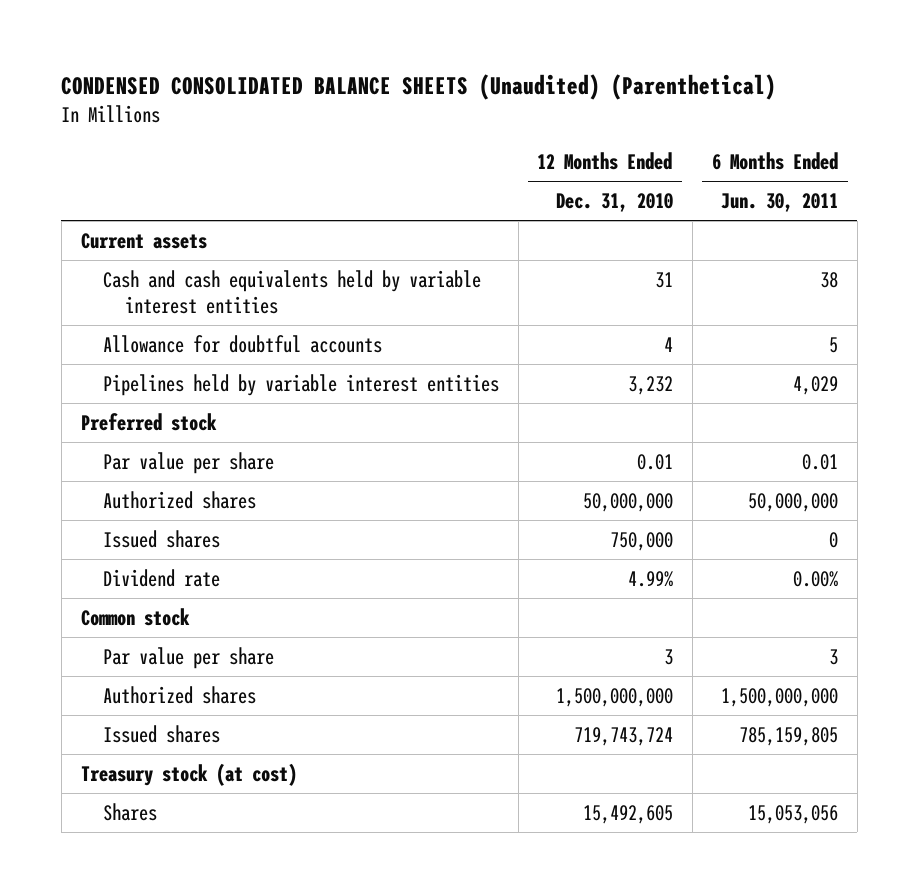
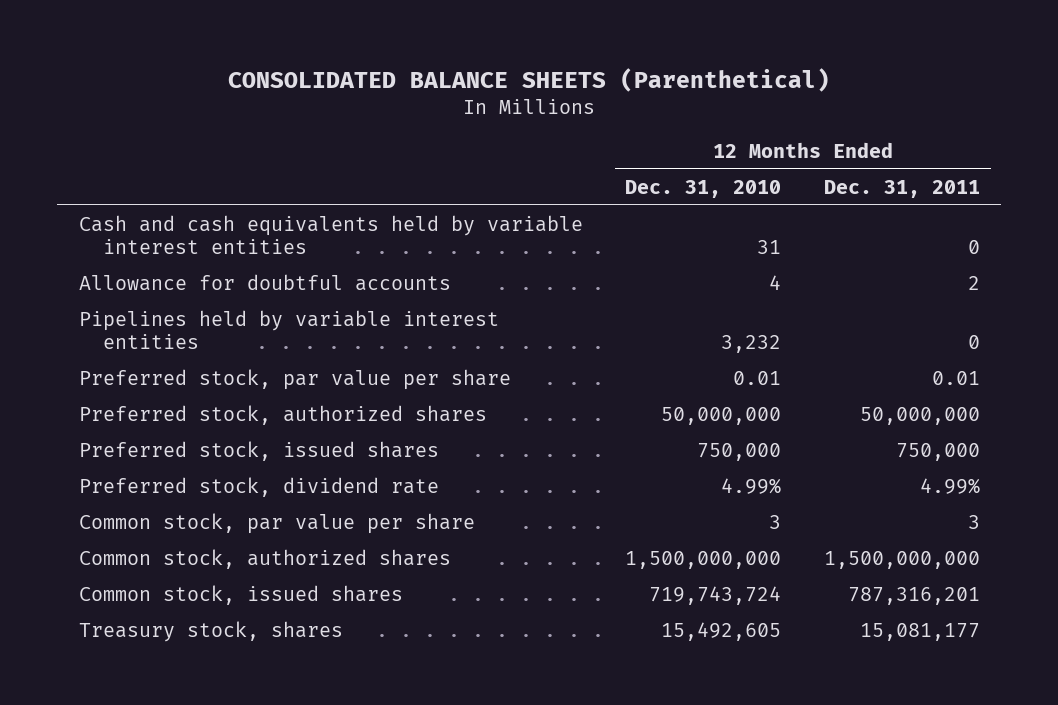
- CONDENSED CONSOLIDATED BALANCE SHEETS (Unaudited) (Parenthetical)
+ CONSOLIDATED BALANCE SHEETS (Parenthetical)
- | 12 Months Ended Dec. 31, 2010 | 6 Months Ended Jun. 30, 2011
+ | 12 Months Ended Dec. 31, 2010 | 12 Months Ended Dec. 31, 2011
- Current assets
- Preferred stock
- Par value per share | 0.01 | 0.01
- Authorized shares | 50,000,000 | 50,000,000
- Issued shares | 750,000 | 0
- Dividend rate | 4.99% | 0.00%
- Common stock
- Par value per share | 3 | 3
- Authorized shares | 1,500,000,000 | 1,500,000,000
- Issued shares | 719,743,724 | 785,159,805
- Treasury stock (at cost)
- Shares | 15,492,605 | 15,053,056
+ Preferred stock, par value per share | 0.01 | 0.01
+ Preferred stock, authorized shares | 50,000,000 | 50,000,000
+ Preferred stock, issued shares | 750,000 | 750,000
+ Preferred stock, dividend rate | 4.99% | 4.99%
+ Common stock, par value per share | 3 | 3
+ Common stock, authorized shares | 1,500,000,000 | 1,500,000,000
+ Common stock, issued shares | 719,743,724 | 787,316,201
+ Treasury stock, shares | 15,492,605 | 15,081,177

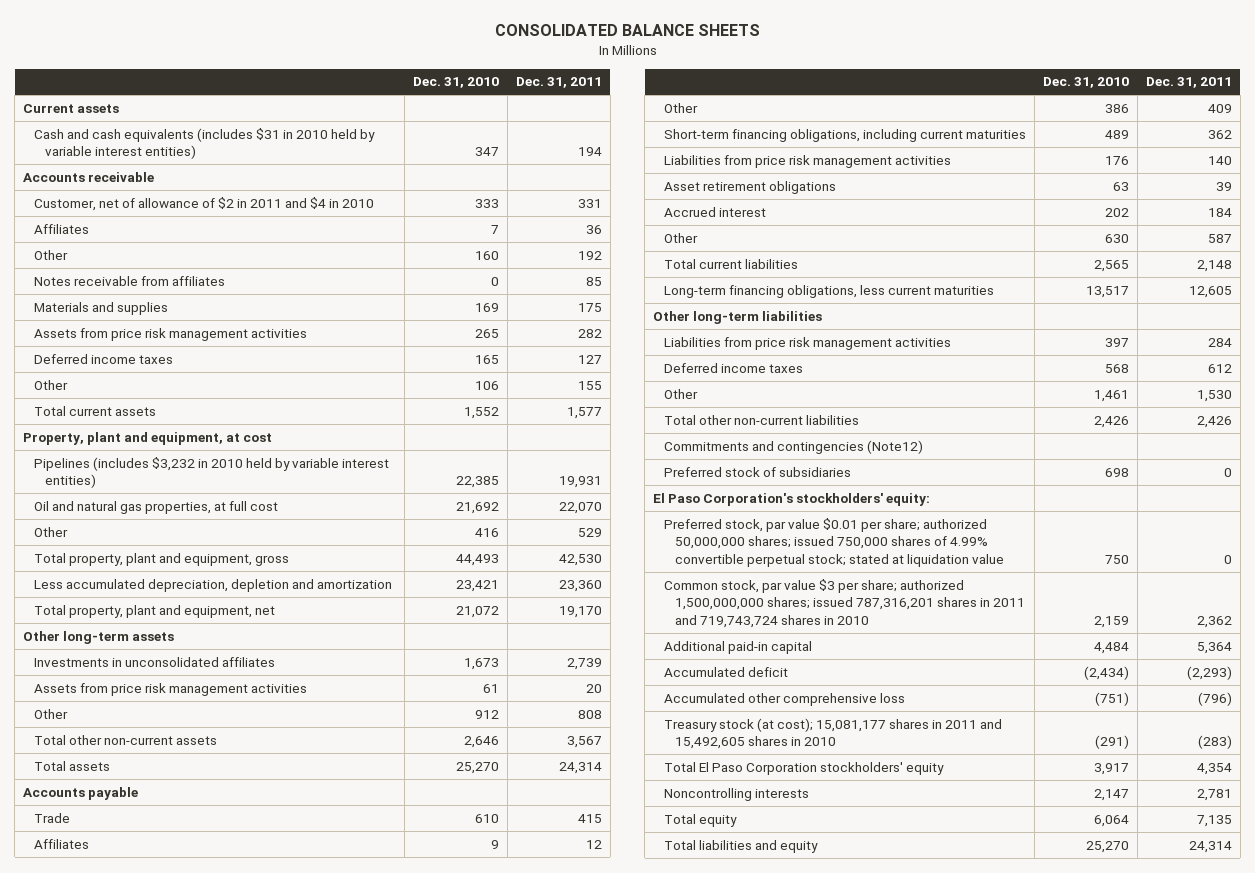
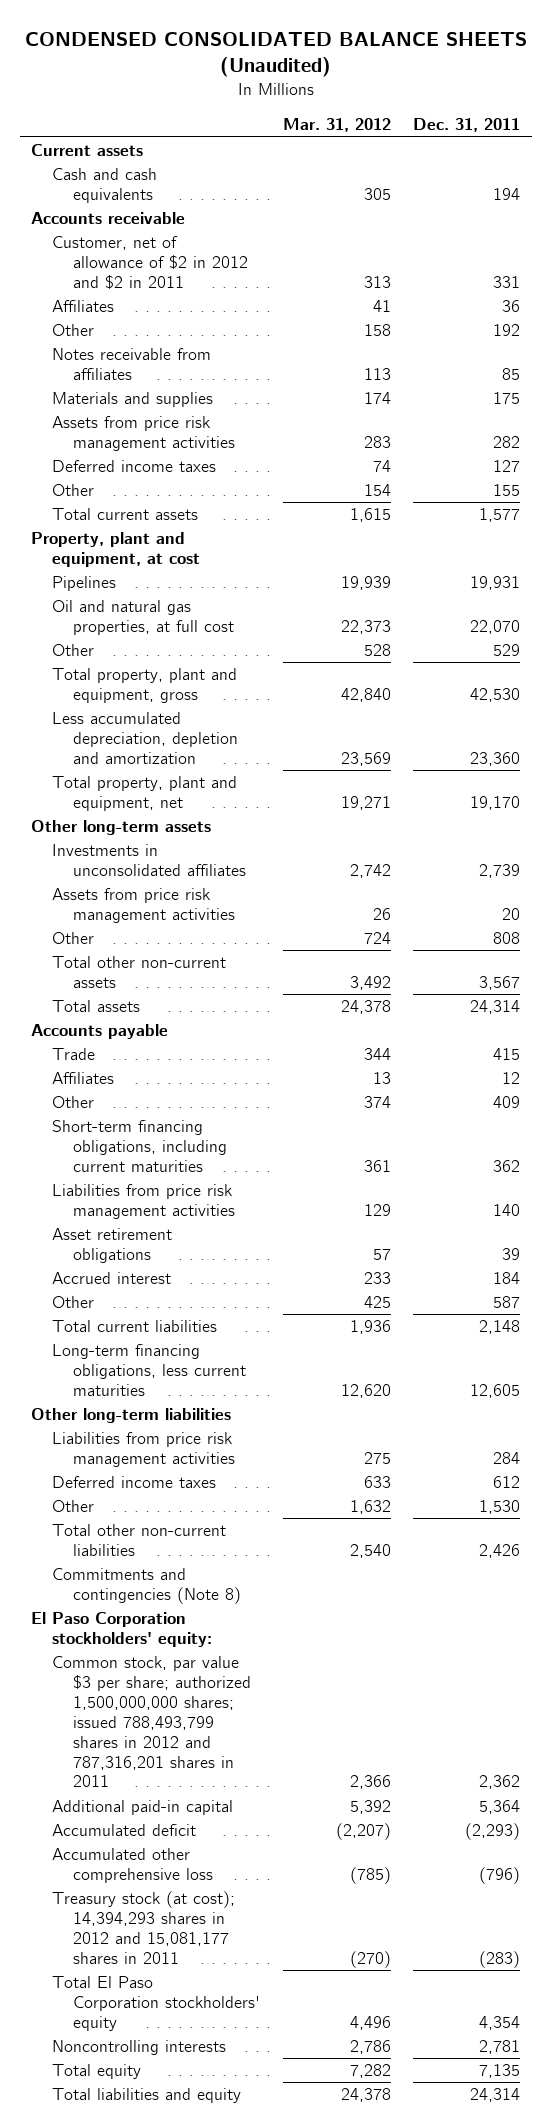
- CONSOLIDATED BALANCE SHEETS
+ CONDENSED CONSOLIDATED BALANCE SHEETS (Unaudited)
- | Dec. 31, 2010 | Dec. 31, 2011
+ | Mar. 31, 2012 | Dec. 31, 2011
- Cash and cash equivalents (includes $31 in 2010 held by variable interest entities) | 347 | 194
+ Cash and cash equivalents | 305 | 194
- Customer, net of allowance of $2 in 2011 and $4 in 2010 | 333 | 331
+ Customer, net of allowance of $2 in 2012 and $2 in 2011 | 313 | 331
- Pipelines (includes $3,232 in 2010 held by variable interest entities) | 22,385 | 19,931
+ Pipelines | 19,939 | 19,931
- Commitments and contingencies (Note12)
- Preferred stock of subsidiaries | 698 | 0
- El Paso Corporation's stockholders' equity:
- Preferred stock, par value $0.01 per share; authorized 50,000,000 shares; issued 750,000 shares of 4.99% convertible perpetual stock; stated at liquidation value | 750 | 0
- Common stock, par value $3 per share; authorized 1,500,000,000 shares; issued 787,316,201 shares in 2011 and 719,743,724 shares in 2010 | 2,159 | 2,362
+ Commitments and contingencies (Note 8)
+ El Paso Corporation stockholders' equity:
+ Common stock, par value $3 per share; authorized 1,500,000,000 shares; issued 788,493,799 shares in 2012 and 787,316,201 shares in 2011 | 2,366 | 2,362
- Treasury stock (at cost); 15,081,177 shares in 2011 and 15,492,605 shares in 2010 | (291) | (283)
+ Treasury stock (at cost); 14,394,293 shares in 2012 and 15,081,177 shares in 2011 | (270) | (283)

